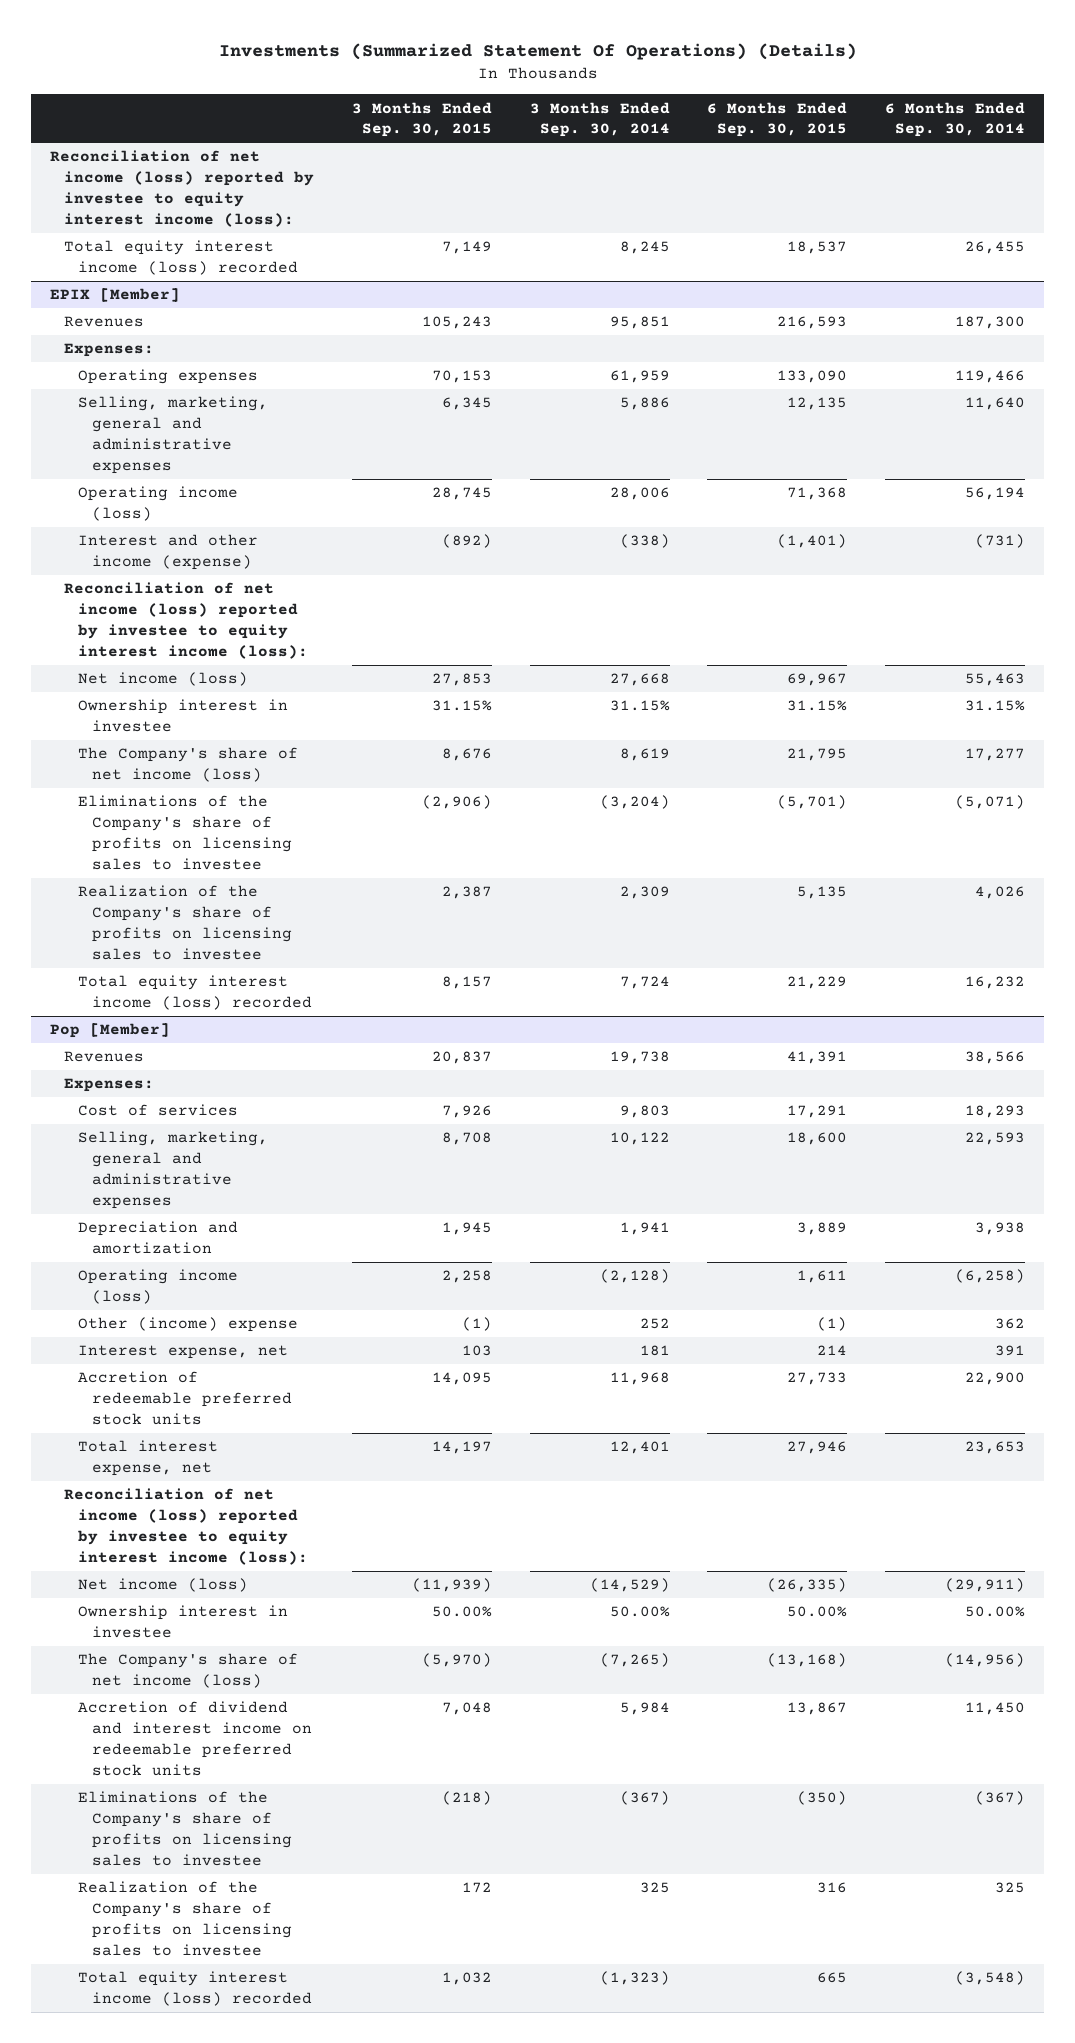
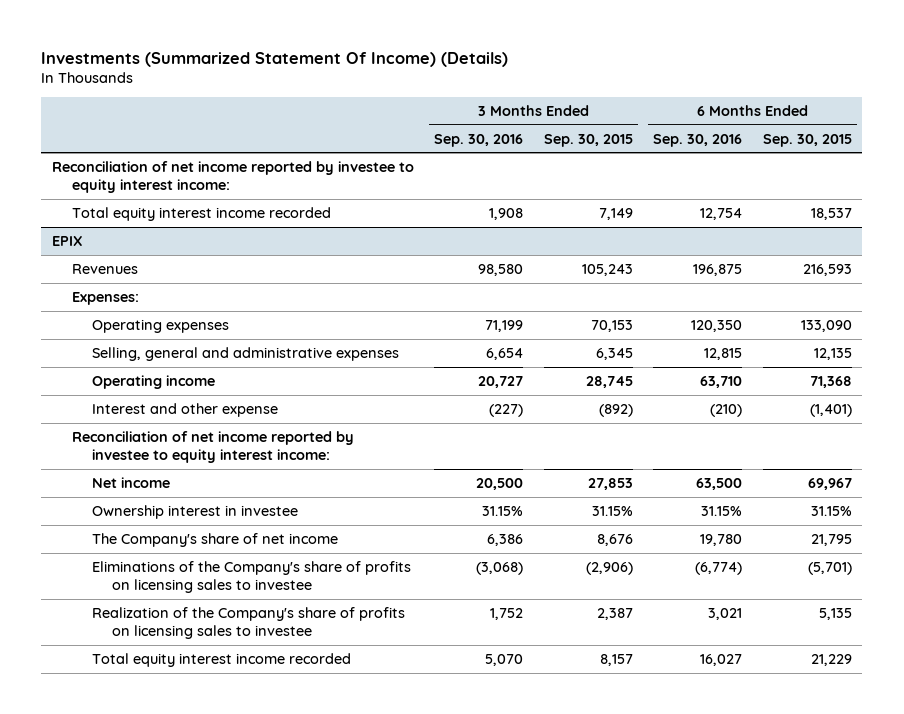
- Investments (Summarized Statement Of Operations) (Details)
+ Investments (Summarized Statement Of Income) (Details)
- | 3 Months Ended Sep. 30, 2015 | 3 Months Ended Sep. 30, 2014 | 6 Months Ended Sep. 30, 2015 | 6 Months Ended Sep. 30, 2014
+ | 3 Months Ended Sep. 30, 2016 | 3 Months Ended Sep. 30, 2015 | 6 Months Ended Sep. 30, 2016 | 6 Months Ended Sep. 30, 2015
- Reconciliation of net income (loss) reported by investee to equity interest income (loss):
- Total equity interest income (loss) recorded | 7,149 | 8,245 | 18,537 | 26,455
- EPIX [Member]
+ Reconciliation of net income reported by investee to equity interest income:
+ Total equity interest income recorded | 1,908 | 7,149 | 12,754 | 18,537
+ EPIX
- Selling, marketing, general and administrative expenses | 6,345 | 5,886 | 12,135 | 11,640
- Operating income (loss) | 28,745 | 28,006 | 71,368 | 56,194
- Interest and other income (expense) | (892) | (338) | (1,401) | (731)
- Reconciliation of net income (loss) reported by investee to equity interest income (loss):
- Net income (loss) | 27,853 | 27,668 | 69,967 | 55,463
+ Selling, general and administrative expenses | 6,654 | 6,345 | 12,815 | 12,135
+ Operating income | 20,727 | 28,745 | 63,710 | 71,368
+ Interest and other expense | (227) | (892) | (210) | (1,401)
+ Reconciliation of net income reported by investee to equity interest income:
+ Net income | 20,500 | 27,853 | 63,500 | 69,967
- The Company's share of net income (loss) | 8,676 | 8,619 | 21,795 | 17,277
+ The Company's share of net income | 6,386 | 8,676 | 19,780 | 21,795
- Total equity interest income (loss) recorded | 8,157 | 7,724 | 21,229 | 16,232
- Pop [Member]
- Revenues | 20,837 | 19,738 | 41,391 | 38,566
- Expenses:
- Cost of services | 7,926 | 9,803 | 17,291 | 18,293
- Selling, marketing, general and administrative expenses | 8,708 | 10,122 | 18,600 | 22,593
- Depreciation and amortization | 1,945 | 1,941 | 3,889 | 3,938
- Operating income (loss) | 2,258 | (2,128) | 1,611 | (6,258)
- Other (income) expense | (1) | 252 | (1) | 362
- Interest expense, net | 103 | 181 | 214 | 391
- Accretion of redeemable preferred stock units | 14,095 | 11,968 | 27,733 | 22,900
- Total interest expense, net | 14,197 | 12,401 | 27,946 | 23,653
- Reconciliation of net income (loss) reported by investee to equity interest income (loss):
- Net income (loss) | (11,939) | (14,529) | (26,335) | (29,911)
- Ownership interest in investee | 50.00% | 50.00% | 50.00% | 50.00%
- The Company's share of net income (loss) | (5,970) | (7,265) | (13,168) | (14,956)
- Accretion of dividend and interest income on redeemable preferred stock units | 7,048 | 5,984 | 13,867 | 11,450
- Eliminations of the Company's share of profits on licensing sales to investee | (218) | (367) | (350) | (367)
- Realization of the Company's share of profits on licensing sales to investee | 172 | 325 | 316 | 325
- Total equity interest income (loss) recorded | 1,032 | (1,323) | 665 | (3,548)
+ Total equity interest income recorded | 5,070 | 8,157 | 16,027 | 21,229

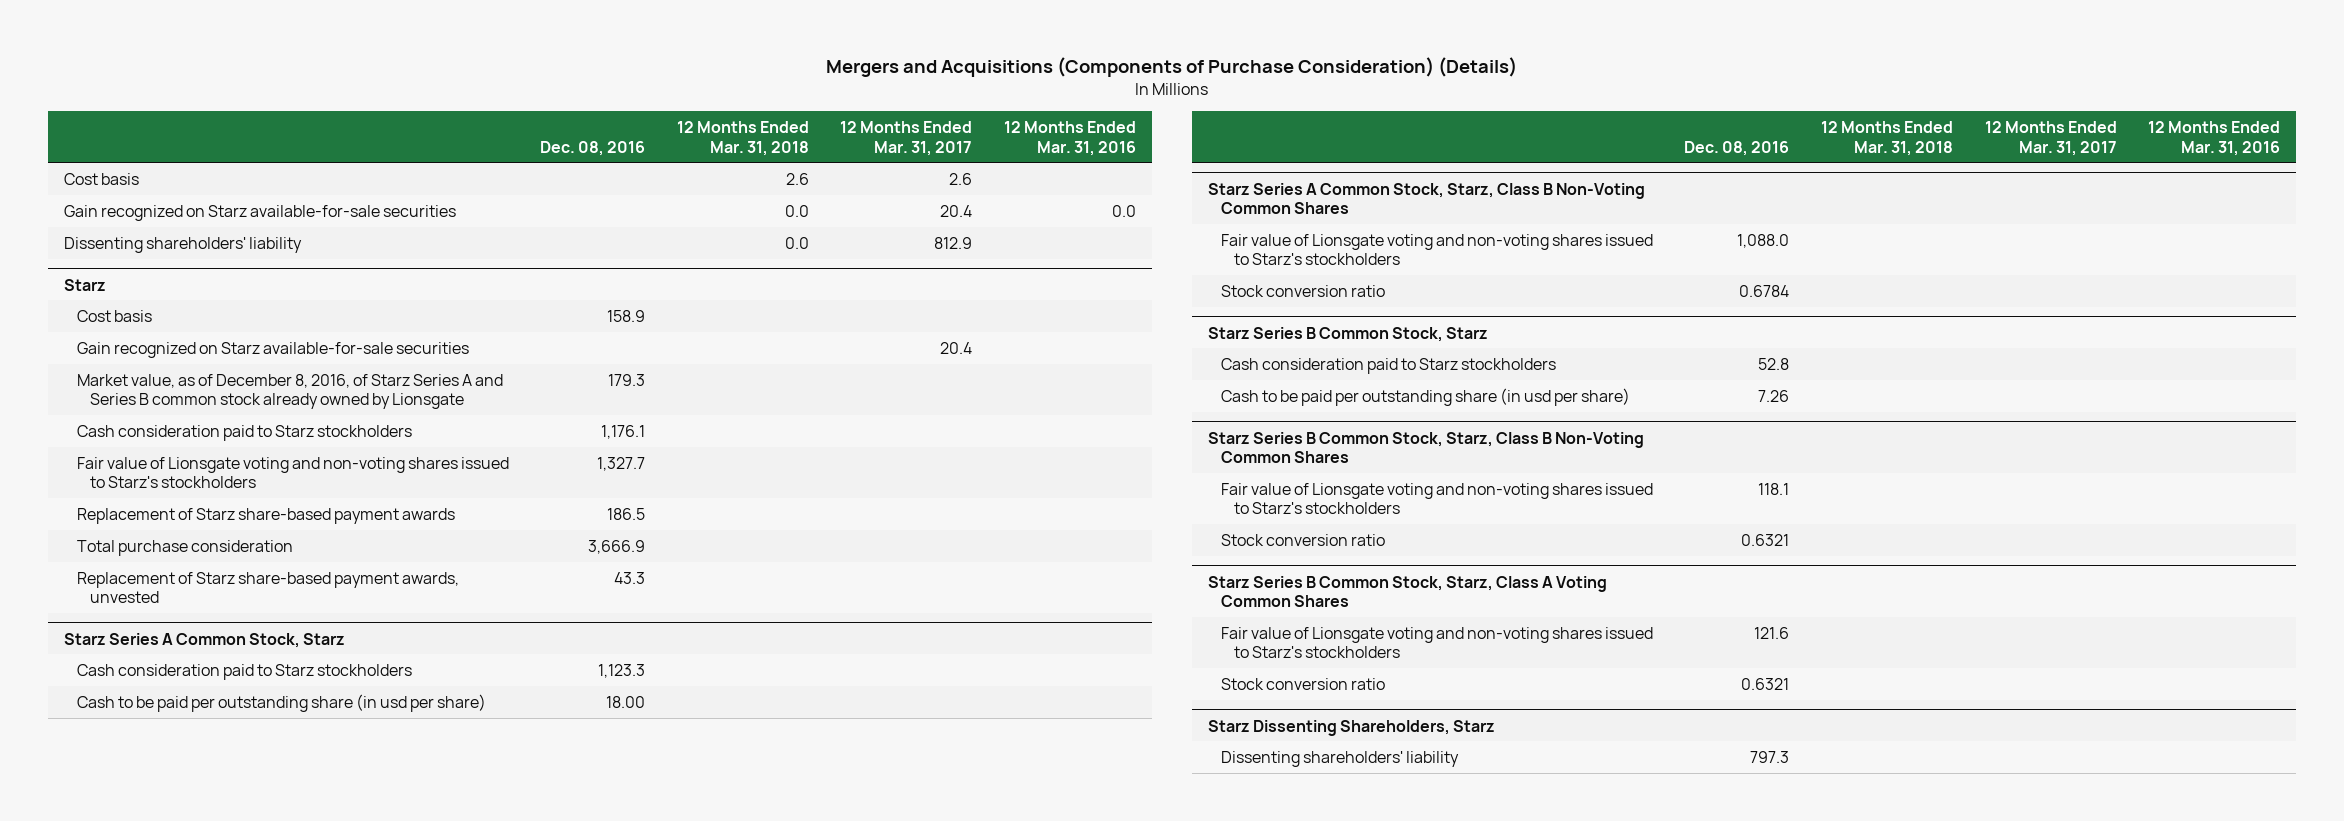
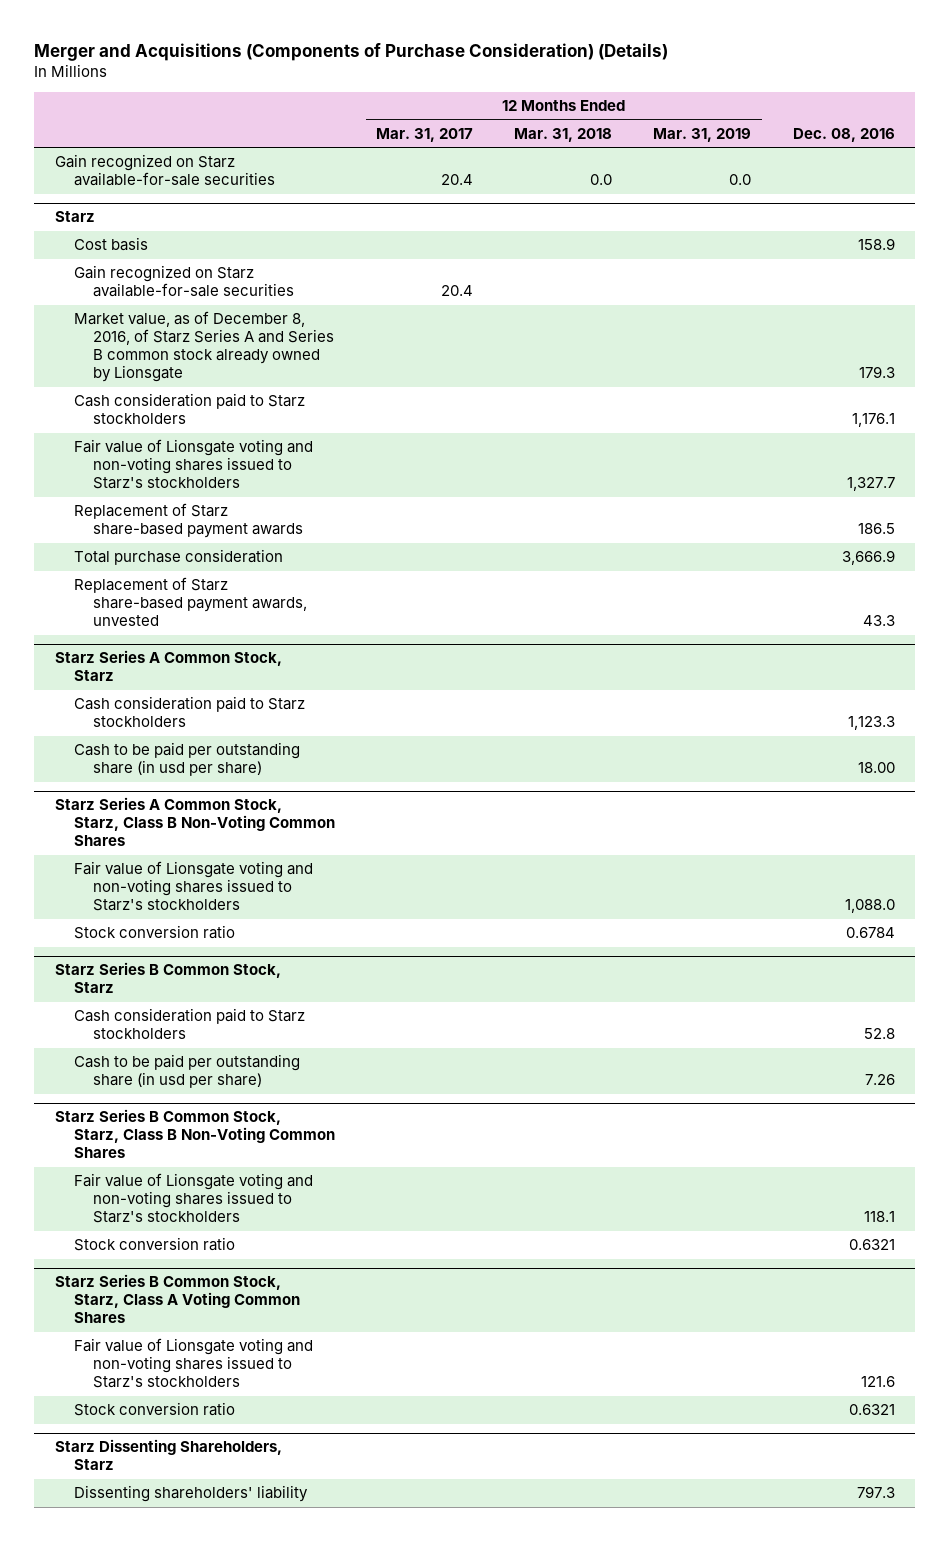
- Mergers and Acquisitions (Components of Purchase Consideration) (Details)
+ Merger and Acquisitions (Components of Purchase Consideration) (Details)
- | Dec. 08, 2016 | 12 Months Ended Mar. 31, 2018 | 12 Months Ended Mar. 31, 2017 | 12 Months Ended Mar. 31, 2016
+ | 12 Months Ended Mar. 31, 2017 | 12 Months Ended Mar. 31, 2018 | 12 Months Ended Mar. 31, 2019 | Dec. 08, 2016
- Cost basis | | 2.6 | 2.6 |
- Dissenting shareholders' liability | | 0.0 | 812.9 |

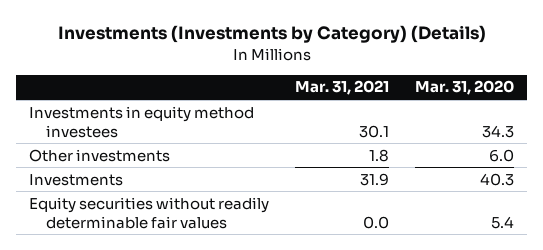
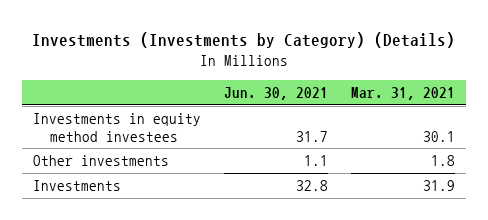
- | Mar. 31, 2021 | Mar. 31, 2020
+ | Jun. 30, 2021 | Mar. 31, 2021
- Equity securities without readily determinable fair values | 0.0 | 5.4

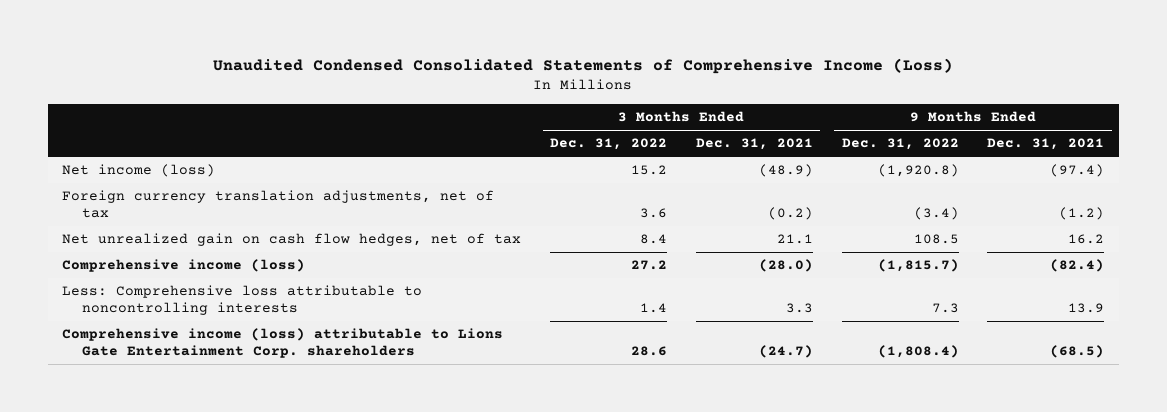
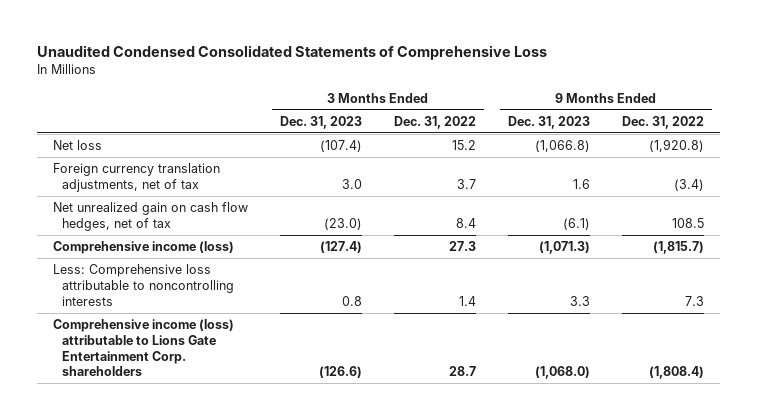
- Unaudited Condensed Consolidated Statements of Comprehensive Income (Loss)
+ Unaudited Condensed Consolidated Statements of Comprehensive Loss
- | 3 Months Ended Dec. 31, 2022 | 3 Months Ended Dec. 31, 2021 | 9 Months Ended Dec. 31, 2022 | 9 Months Ended Dec. 31, 2021
+ | 3 Months Ended Dec. 31, 2023 | 3 Months Ended Dec. 31, 2022 | 9 Months Ended Dec. 31, 2023 | 9 Months Ended Dec. 31, 2022
- Net income (loss) | 15.2 | (48.9) | (1,920.8) | (97.4)
- Foreign currency translation adjustments, net of tax | 3.6 | (0.2) | (3.4) | (1.2)
+ Net loss | (107.4) | 15.2 | (1,066.8) | (1,920.8)
+ Foreign currency translation adjustments, net of tax | 3.0 | 3.7 | 1.6 | (3.4)
- Comprehensive income (loss) | 27.2 | (28.0) | (1,815.7) | (82.4)
+ Comprehensive income (loss) | (127.4) | 27.3 | (1,071.3) | (1,815.7)
- Comprehensive income (loss) attributable to Lions Gate Entertainment Corp. shareholders | 28.6 | (24.7) | (1,808.4) | (68.5)
+ Comprehensive income (loss) attributable to Lions Gate Entertainment Corp. shareholders | (126.6) | 28.7 | (1,068.0) | (1,808.4)

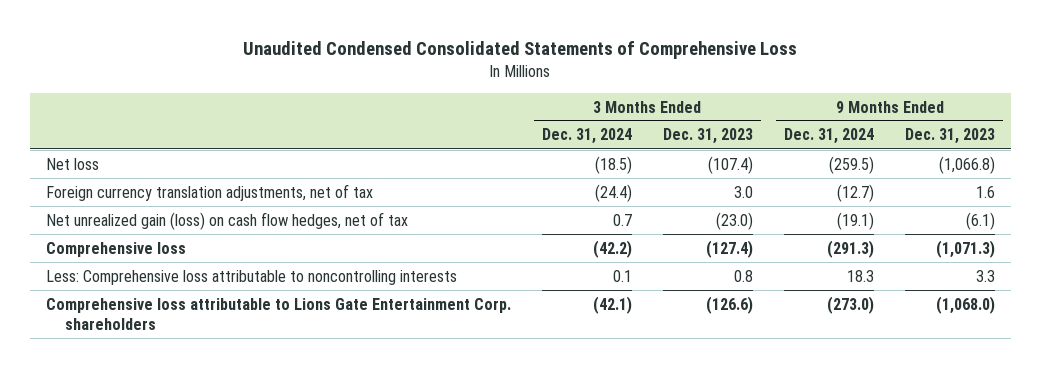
- | 3 Months Ended Dec. 31, 2023 | 3 Months Ended Dec. 31, 2022 | 9 Months Ended Dec. 31, 2023 | 9 Months Ended Dec. 31, 2022
+ | 3 Months Ended Dec. 31, 2024 | 3 Months Ended Dec. 31, 2023 | 9 Months Ended Dec. 31, 2024 | 9 Months Ended Dec. 31, 2023
- Net unrealized gain on cash flow hedges, net of tax | (23.0) | 8.4 | (6.1) | 108.5
- Comprehensive income (loss) | (127.4) | 27.3 | (1,071.3) | (1,815.7)
+ Net unrealized gain (loss) on cash flow hedges, net of tax | 0.7 | (23.0) | (19.1) | (6.1)
+ Comprehensive loss | (42.2) | (127.4) | (291.3) | (1,071.3)
- Comprehensive income (loss) attributable to Lions Gate Entertainment Corp. shareholders | (126.6) | 28.7 | (1,068.0) | (1,808.4)
+ Comprehensive loss attributable to Lions Gate Entertainment Corp. shareholders | (42.1) | (126.6) | (273.0) | (1,068.0)

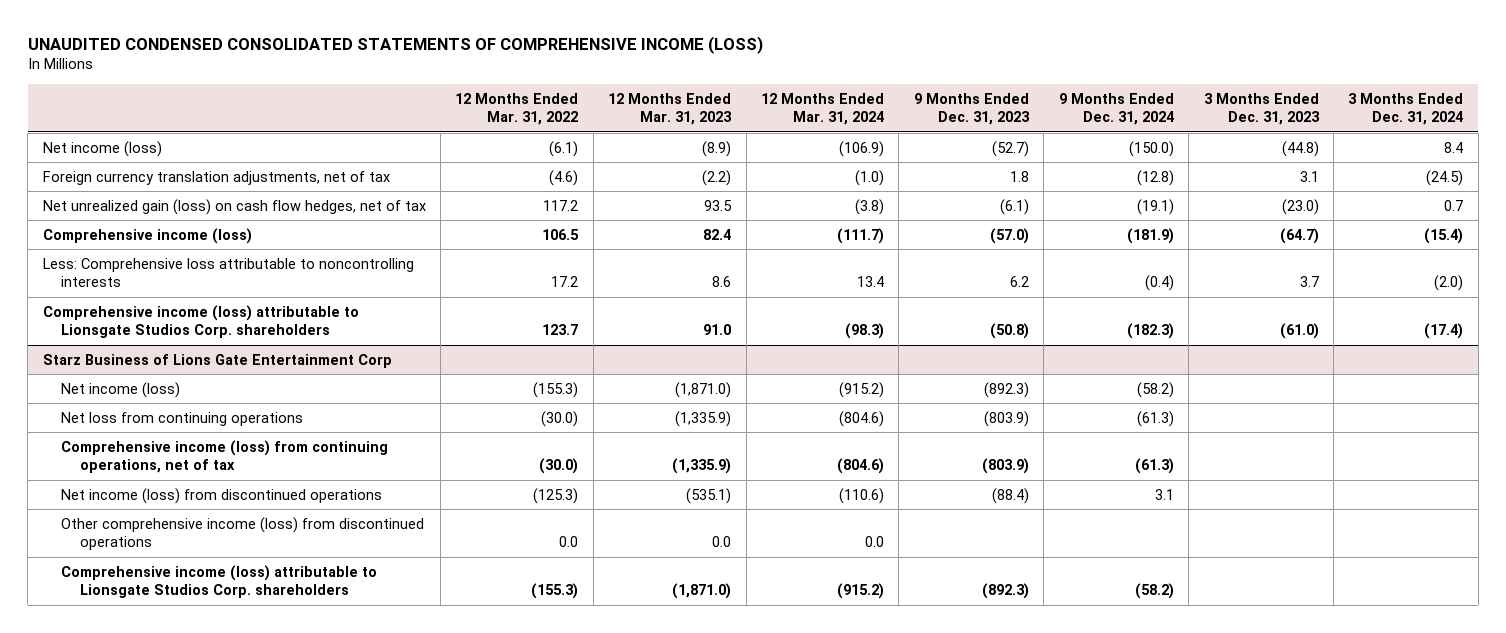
- Unaudited Condensed Consolidated Statements of Comprehensive Loss
+ UNAUDITED CONDENSED CONSOLIDATED STATEMENTS OF COMPREHENSIVE INCOME (LOSS)
- | 3 Months Ended Dec. 31, 2024 | 3 Months Ended Dec. 31, 2023 | 9 Months Ended Dec. 31, 2024 | 9 Months Ended Dec. 31, 2023
+ | 12 Months Ended Mar. 31, 2022 | 12 Months Ended Mar. 31, 2023 | 12 Months Ended Mar. 31, 2024 | 9 Months Ended Dec. 31, 2023 | 9 Months Ended Dec. 31, 2024 | 3 Months Ended Dec. 31, 2023 | 3 Months Ended Dec. 31, 2024
- Net loss | (18.5) | (107.4) | (259.5) | (1,066.8)
- Foreign currency translation adjustments, net of tax | (24.4) | 3.0 | (12.7) | 1.6
+ Net income (loss) | (6.1) | (8.9) | (106.9) | (52.7) | (150.0) | (44.8) | 8.4
+ Foreign currency translation adjustments, net of tax | (4.6) | (2.2) | (1.0) | 1.8 | (12.8) | 3.1 | (24.5)
- Comprehensive loss | (42.2) | (127.4) | (291.3) | (1,071.3)
- Less: Comprehensive loss attributable to noncontrolling interests | 0.1 | 0.8 | 18.3 | 3.3
- Comprehensive loss attributable to Lions Gate Entertainment Corp. shareholders | (42.1) | (126.6) | (273.0) | (1,068.0)
+ Comprehensive income (loss) | 106.5 | 82.4 | (111.7) | (57.0) | (181.9) | (64.7) | (15.4)
+ Less: Comprehensive loss attributable to noncontrolling interests | 17.2 | 8.6 | 13.4 | 6.2 | (0.4) | 3.7 | (2.0)
+ Comprehensive income (loss) attributable to Lionsgate Studios Corp. shareholders | 123.7 | 91.0 | (98.3) | (50.8) | (182.3) | (61.0) | (17.4)
+ Starz Business of Lions Gate Entertainment Corp
+ Net income (loss) | (155.3) | (1,871.0) | (915.2) | (892.3) | (58.2) | |
+ Net loss from continuing operations | (30.0) | (1,335.9) | (804.6) | (803.9) | (61.3) | |
+ Comprehensive income (loss) from continuing operations, net of tax | (30.0) | (1,335.9) | (804.6) | (803.9) | (61.3) | |
+ Net income (loss) from discontinued operations | (125.3) | (535.1) | (110.6) | (88.4) | 3.1 | |
+ Other comprehensive income (loss) from discontinued operations | 0.0 | 0.0 | 0.0 | | | |
+ Comprehensive income (loss) attributable to Lionsgate Studios Corp. shareholders | (155.3) | (1,871.0) | (915.2) | (892.3) | (58.2) | |

